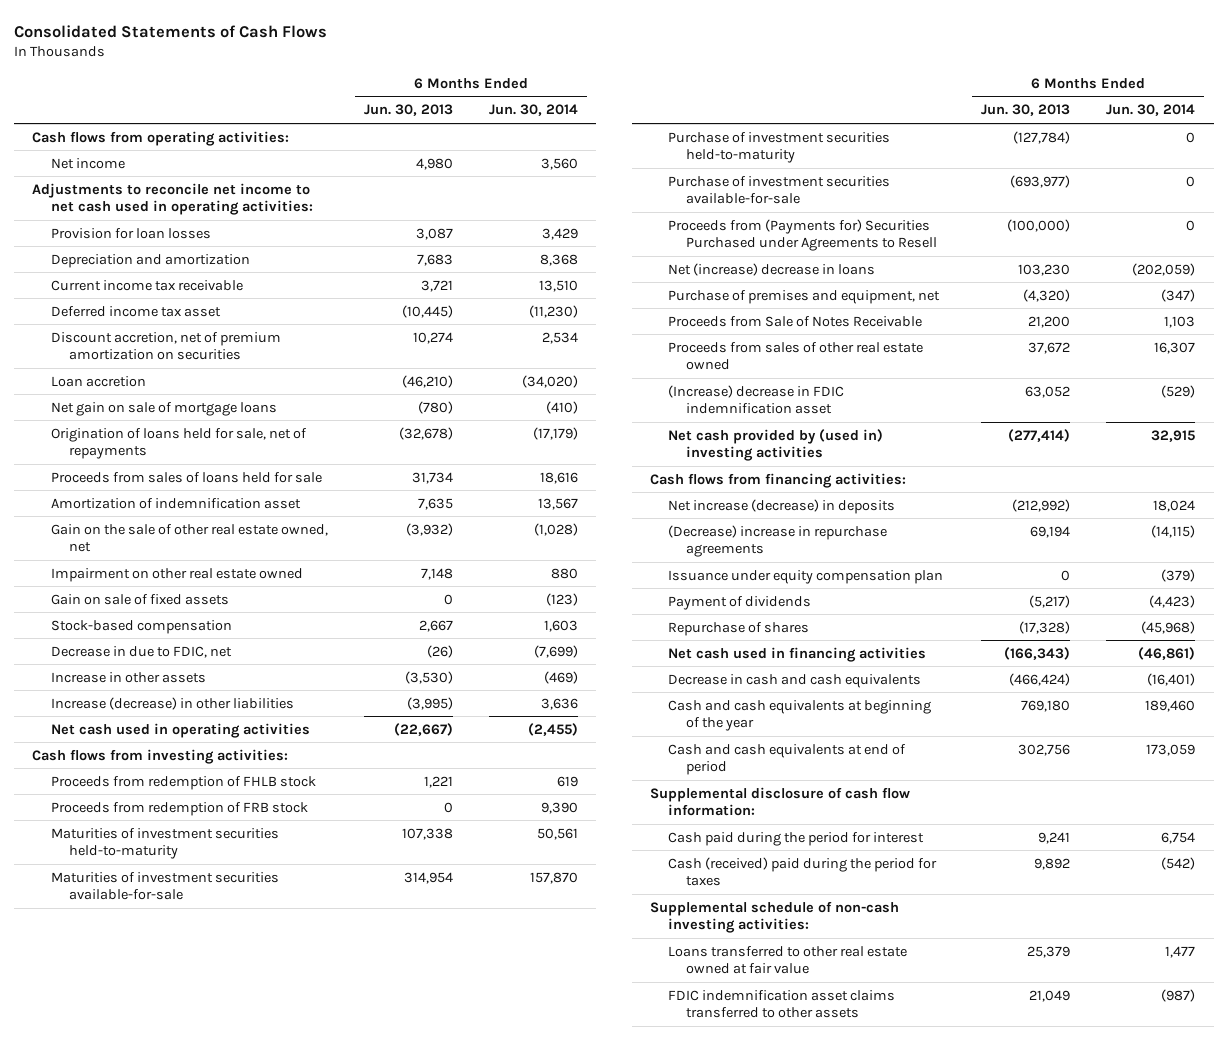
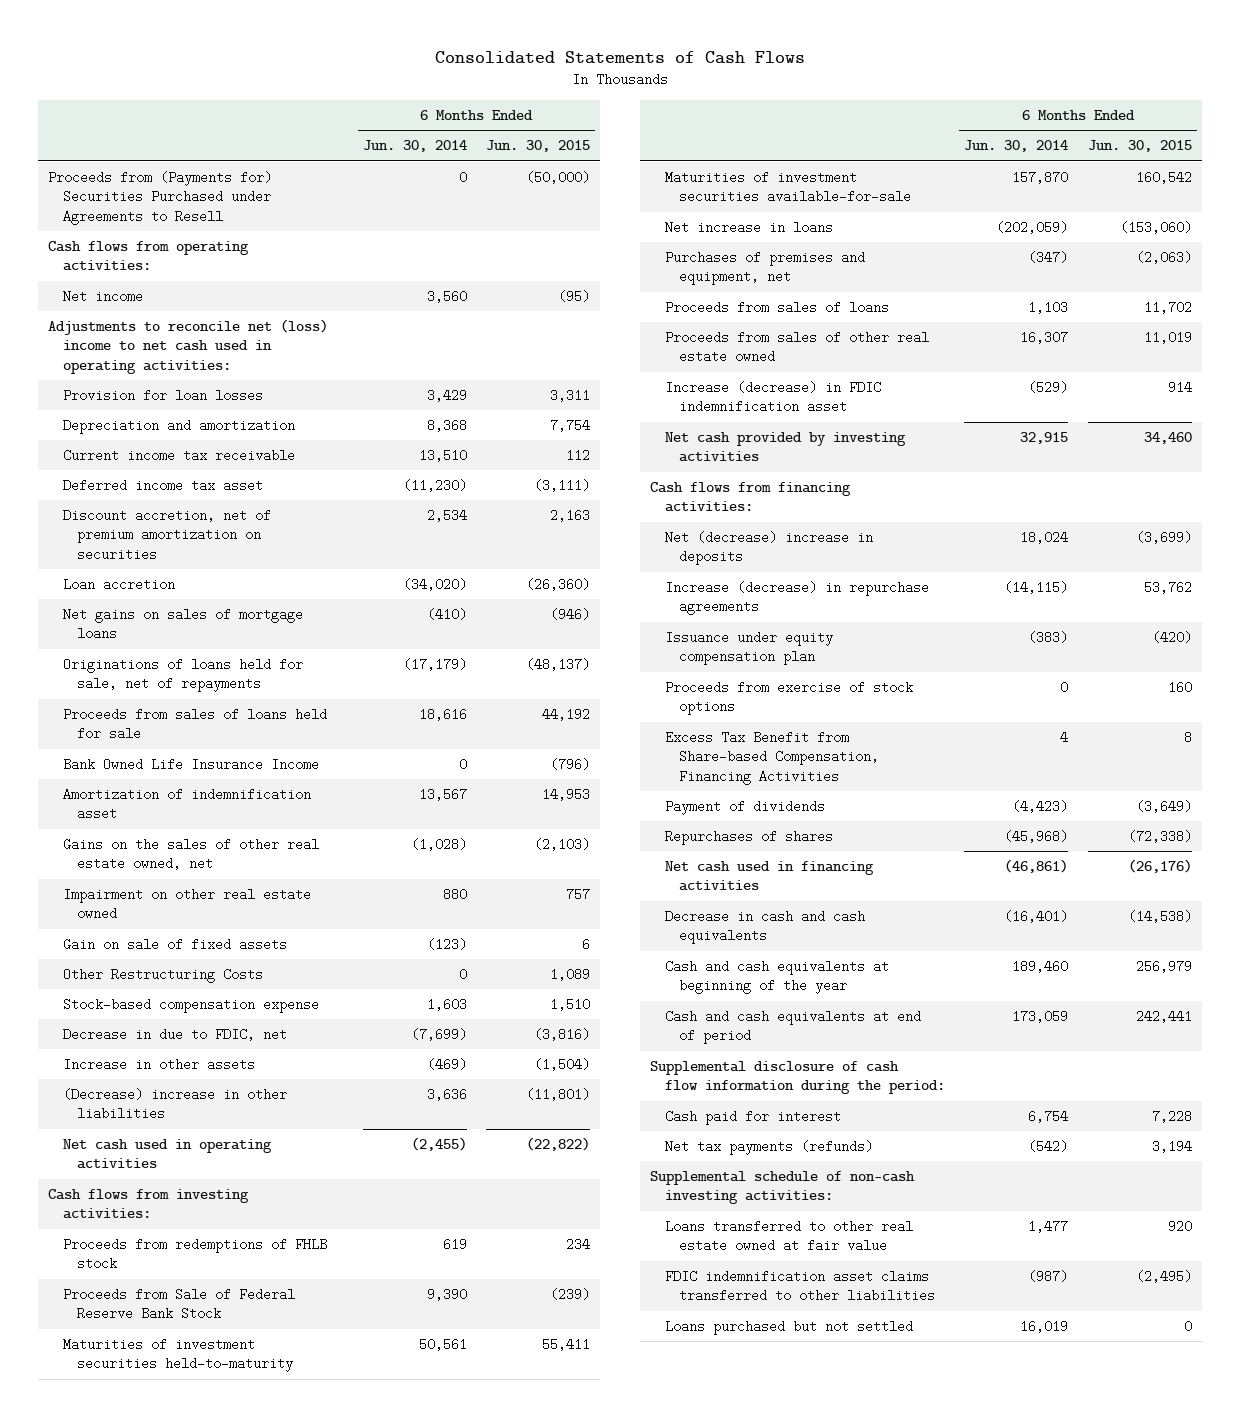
- | 6 Months Ended Jun. 30, 2013 | 6 Months Ended Jun. 30, 2014
+ | 6 Months Ended Jun. 30, 2014 | 6 Months Ended Jun. 30, 2015
moved up: Proceeds from (Payments for) Securities Purchased under Agreements to Resell | 0 | (50,000)
- Adjustments to reconcile net income to net cash used in operating activities:
+ Adjustments to reconcile net (loss) income to net cash used in operating activities:
- Net gain on sale of mortgage loans | (780) | (410)
- Origination of loans held for sale, net of repayments | (32,678) | (17,179)
+ Net gains on sales of mortgage loans | (410) | (946)
+ Originations of loans held for sale, net of repayments | (17,179) | (48,137)
+ Bank Owned Life Insurance Income | 0 | (796)
- Gain on the sale of other real estate owned, net | (3,932) | (1,028)
+ Gains on the sales of other real estate owned, net | (1,028) | (2,103)
- Stock-based compensation | 2,667 | 1,603
+ Other Restructuring Costs | 0 | 1,089
+ Stock-based compensation expense | 1,603 | 1,510
- Increase (decrease) in other liabilities | (3,995) | 3,636
+ (Decrease) increase in other liabilities | 3,636 | (11,801)
- Proceeds from redemption of FHLB stock | 1,221 | 619
- Proceeds from redemption of FRB stock | 0 | 9,390
+ Proceeds from redemptions of FHLB stock | 619 | 234
+ Proceeds from Sale of Federal Reserve Bank Stock | 9,390 | (239)
- Purchase of investment securities held-to-maturity | (127,784) | 0
- Purchase of investment securities available-for-sale | (693,977) | 0
- Net (increase) decrease in loans | 103,230 | (202,059)
- Purchase of premises and equipment, net | (4,320) | (347)
- Proceeds from Sale of Notes Receivable | 21,200 | 1,103
+ Net increase in loans | (202,059) | (153,060)
+ Purchases of premises and equipment, net | (347) | (2,063)
+ Proceeds from sales of loans | 1,103 | 11,702
- (Increase) decrease in FDIC indemnification asset | 63,052 | (529)
- Net cash provided by (used in) investing activities | (277,414) | 32,915
+ Increase (decrease) in FDIC indemnification asset | (529) | 914
+ Net cash provided by investing activities | 32,915 | 34,460
- Net increase (decrease) in deposits | (212,992) | 18,024
- (Decrease) increase in repurchase agreements | 69,194 | (14,115)
- Issuance under equity compensation plan | 0 | (379)
+ Net (decrease) increase in deposits | 18,024 | (3,699)
+ Increase (decrease) in repurchase agreements | (14,115) | 53,762
+ Issuance under equity compensation plan | (383) | (420)
+ Proceeds from exercise of stock options | 0 | 160
+ Excess Tax Benefit from Share-based Compensation, Financing Activities | 4 | 8
- Repurchase of shares | (17,328) | (45,968)
+ Repurchases of shares | (45,968) | (72,338)
- Supplemental disclosure of cash flow information:
- Cash paid during the period for interest | 9,241 | 6,754
- Cash (received) paid during the period for taxes | 9,892 | (542)
+ Supplemental disclosure of cash flow information during the period:
+ Cash paid for interest | 6,754 | 7,228
+ Net tax payments (refunds) | (542) | 3,194
- FDIC indemnification asset claims transferred to other assets | 21,049 | (987)
+ FDIC indemnification asset claims transferred to other liabilities | (987) | (2,495)
+ Loans purchased but not settled | 16,019 | 0

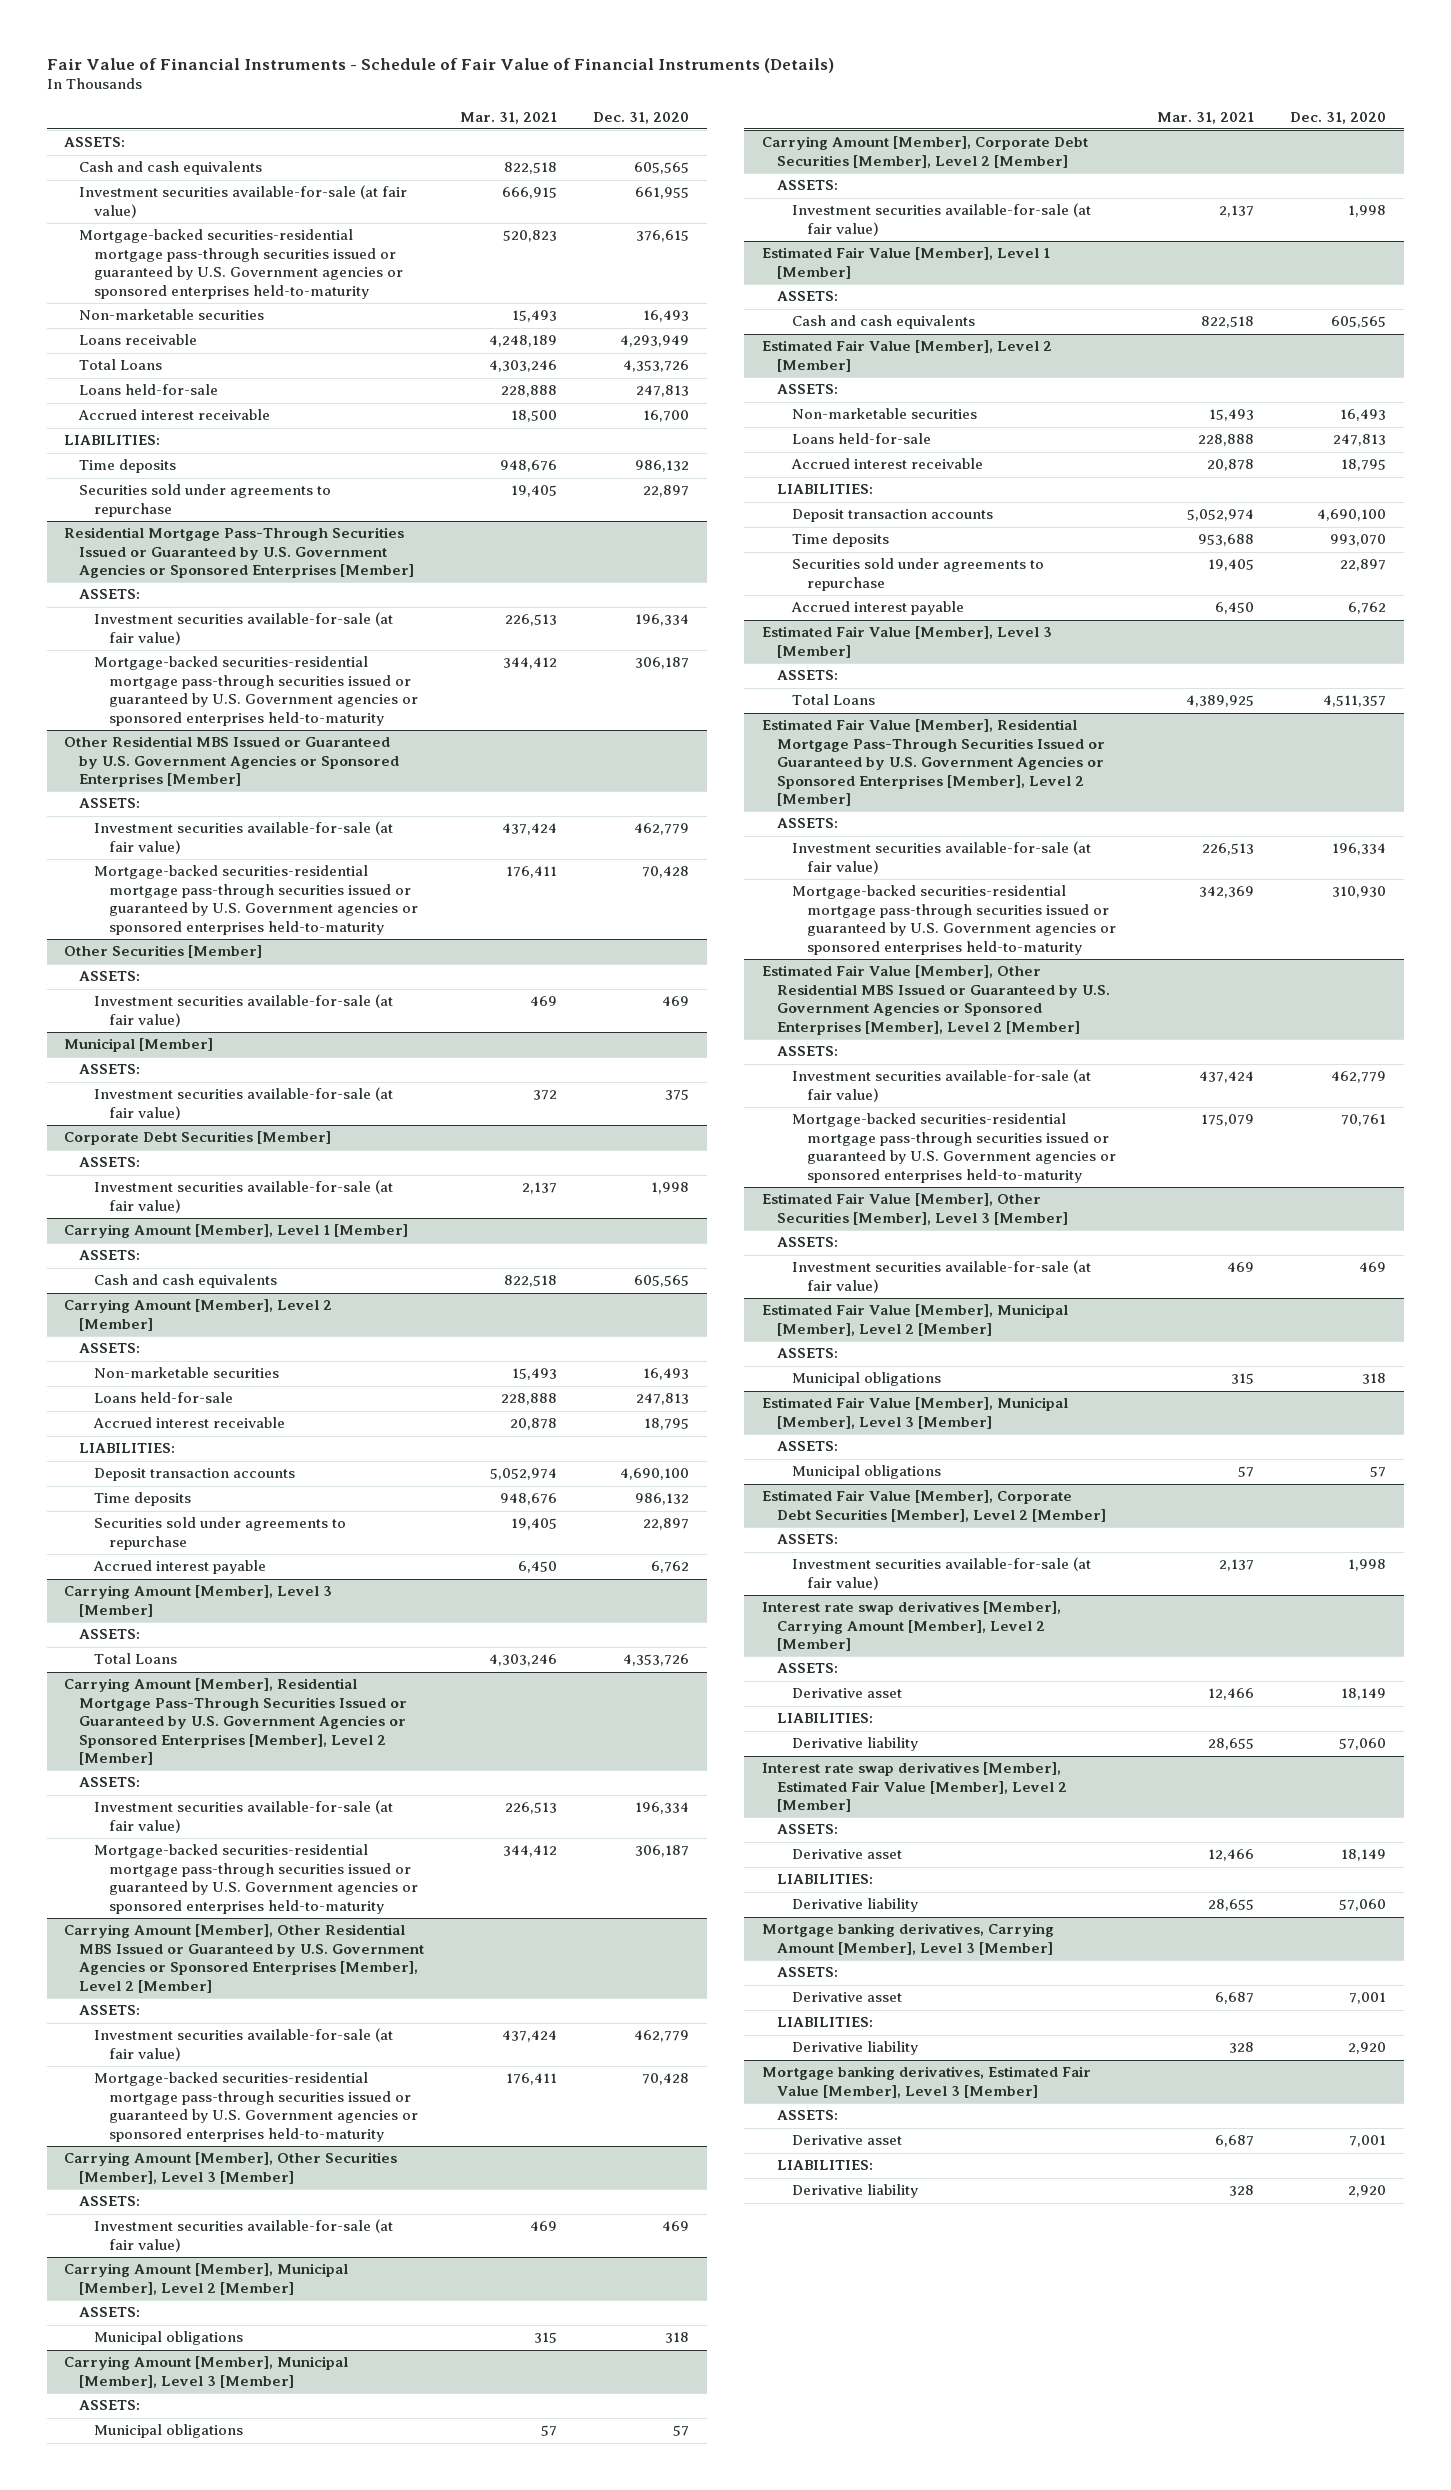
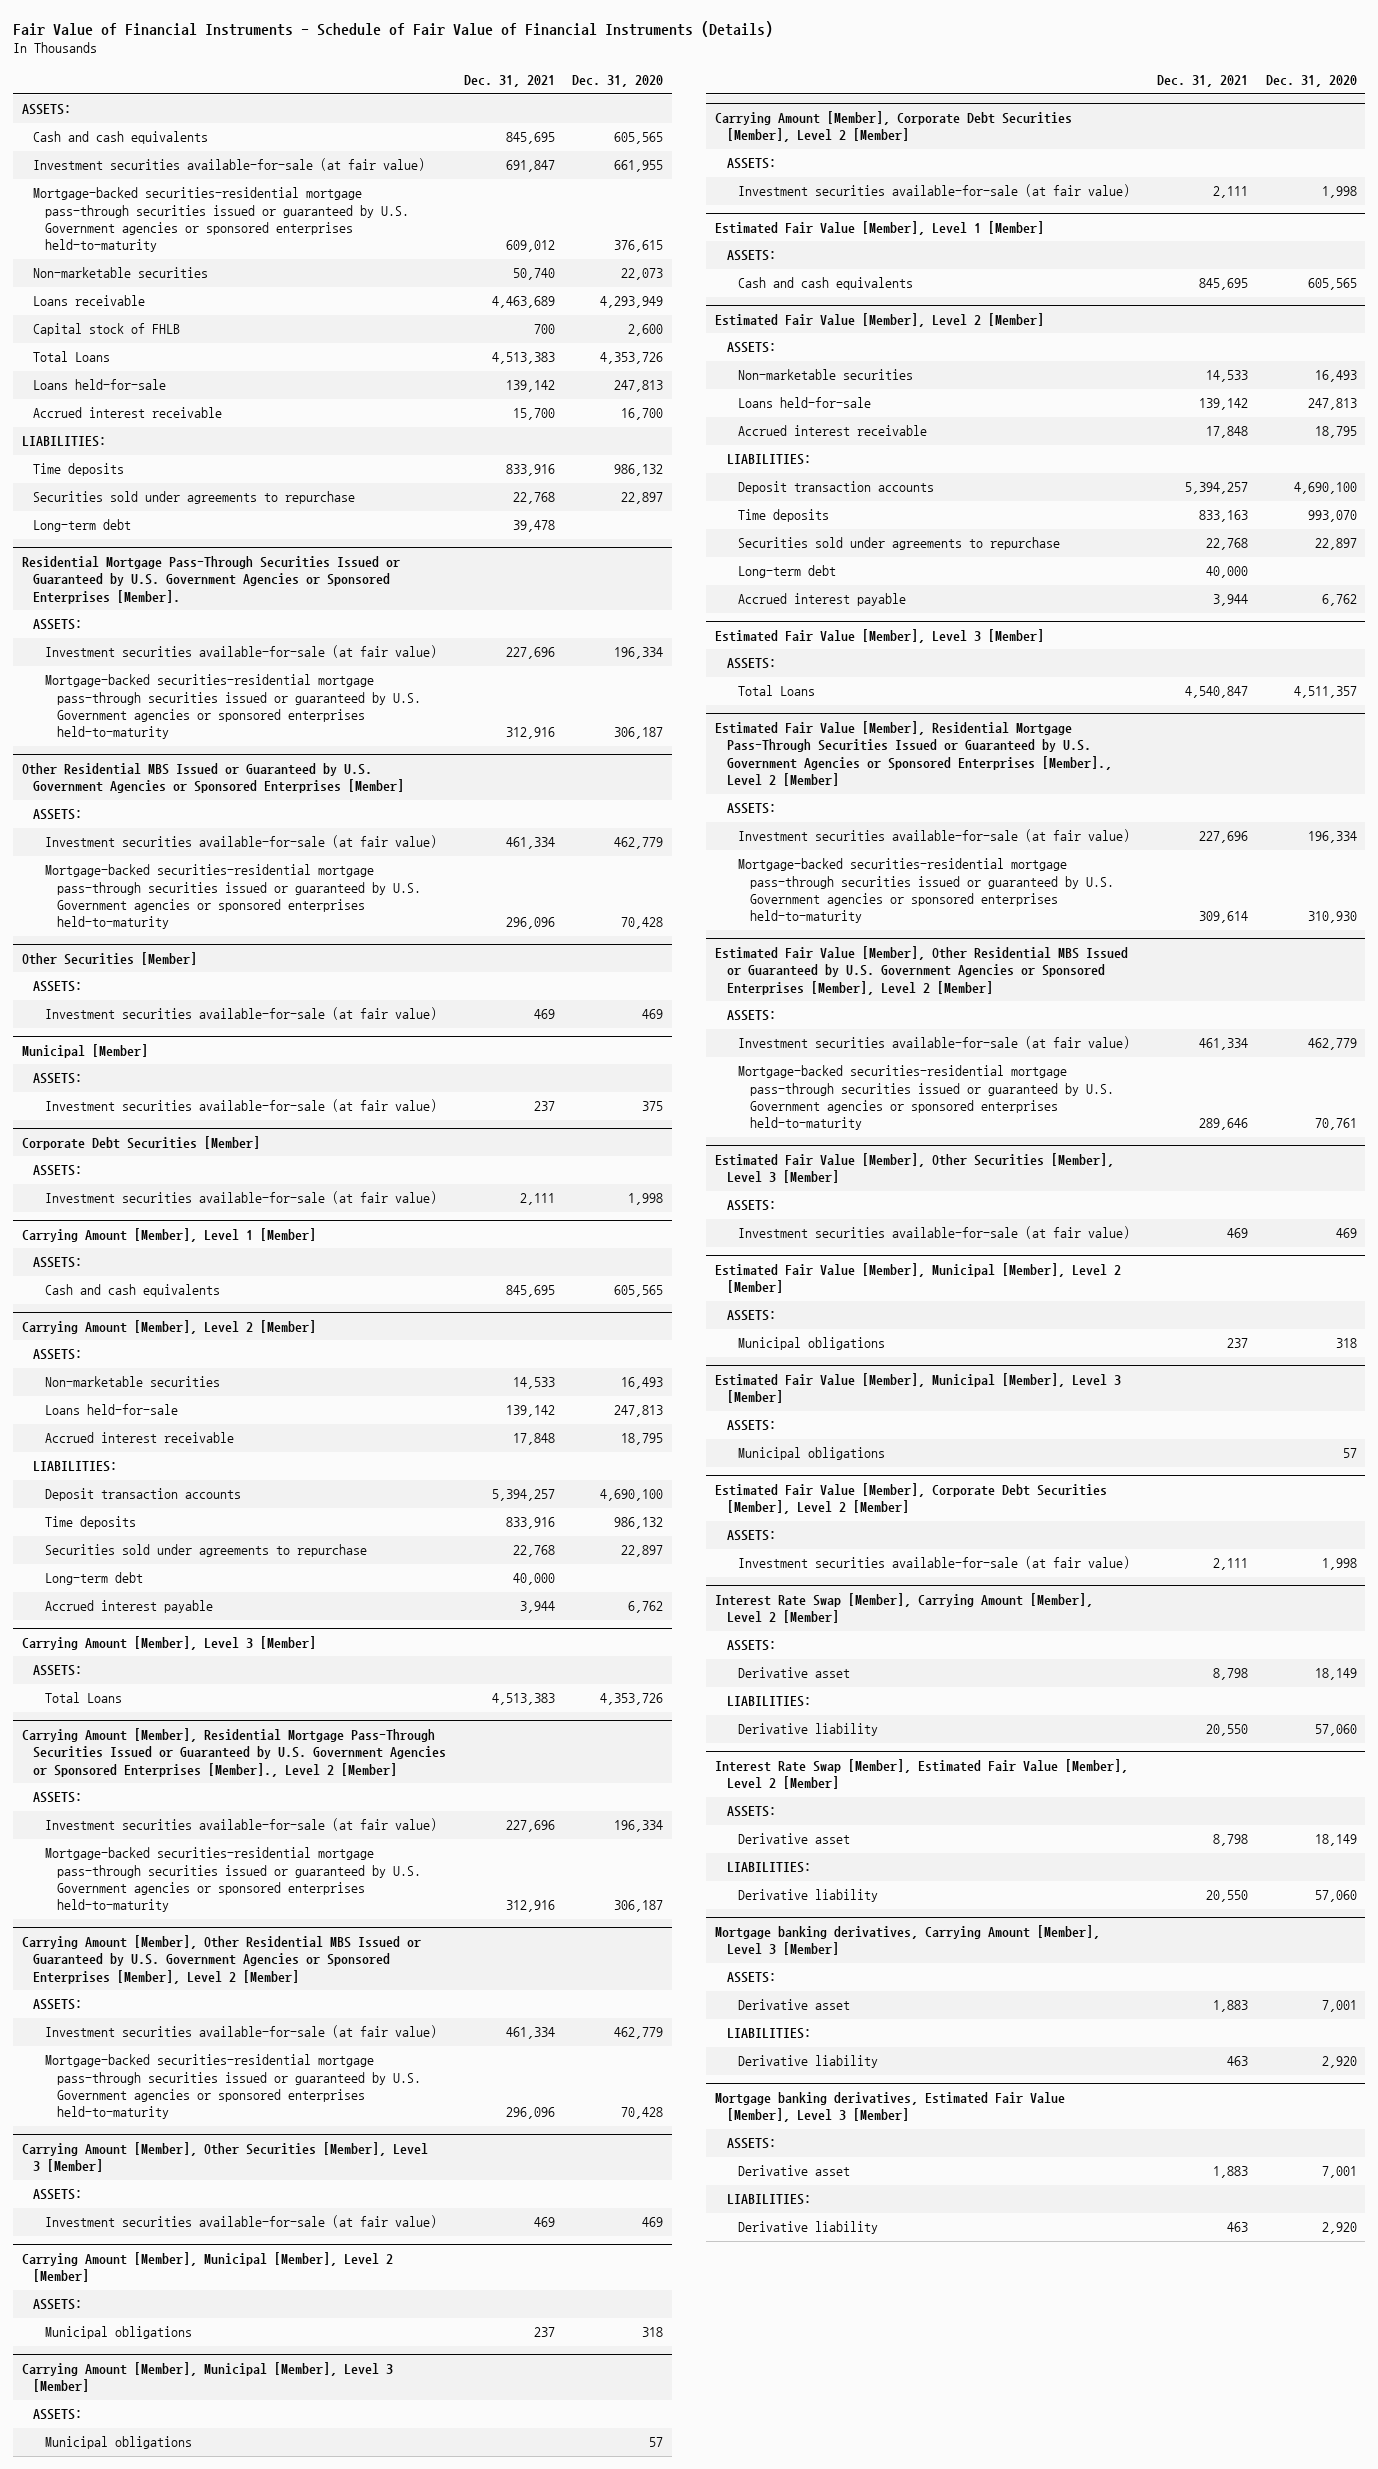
- | Mar. 31, 2021 | Dec. 31, 2020
+ | Dec. 31, 2021 | Dec. 31, 2020
- Non-marketable securities | 15,493 | 16,493
+ Non-marketable securities | 50,740 | 22,073
+ Capital stock of FHLB | 700 | 2,600
- Residential Mortgage Pass-Through Securities Issued or Guaranteed by U.S. Government Agencies or Sponsored Enterprises [Member]
+ Long-term debt | 39,478 |
+ Residential Mortgage Pass-Through Securities Issued or Guaranteed by U.S. Government Agencies or Sponsored Enterprises [Member].
@ Carrying Amount [Member], Level 2 [Member]
+ Long-term debt | 40,000 |
- Carrying Amount [Member], Residential Mortgage Pass-Through Securities Issued or Guaranteed by U.S. Government Agencies or Sponsored Enterprises [Member], Level 2 [Member]
+ Carrying Amount [Member], Residential Mortgage Pass-Through Securities Issued or Guaranteed by U.S. Government Agencies or Sponsored Enterprises [Member]., Level 2 [Member]
@ Estimated Fair Value [Member], Level 2 [Member]
+ Long-term debt | 40,000 |
- Estimated Fair Value [Member], Residential Mortgage Pass-Through Securities Issued or Guaranteed by U.S. Government Agencies or Sponsored Enterprises [Member], Level 2 [Member]
+ Estimated Fair Value [Member], Residential Mortgage Pass-Through Securities Issued or Guaranteed by U.S. Government Agencies or Sponsored Enterprises [Member]., Level 2 [Member]
- Interest rate swap derivatives [Member], Carrying Amount [Member], Level 2 [Member]
+ Interest Rate Swap [Member], Carrying Amount [Member], Level 2 [Member]
- Interest rate swap derivatives [Member], Estimated Fair Value [Member], Level 2 [Member]
+ Interest Rate Swap [Member], Estimated Fair Value [Member], Level 2 [Member]

